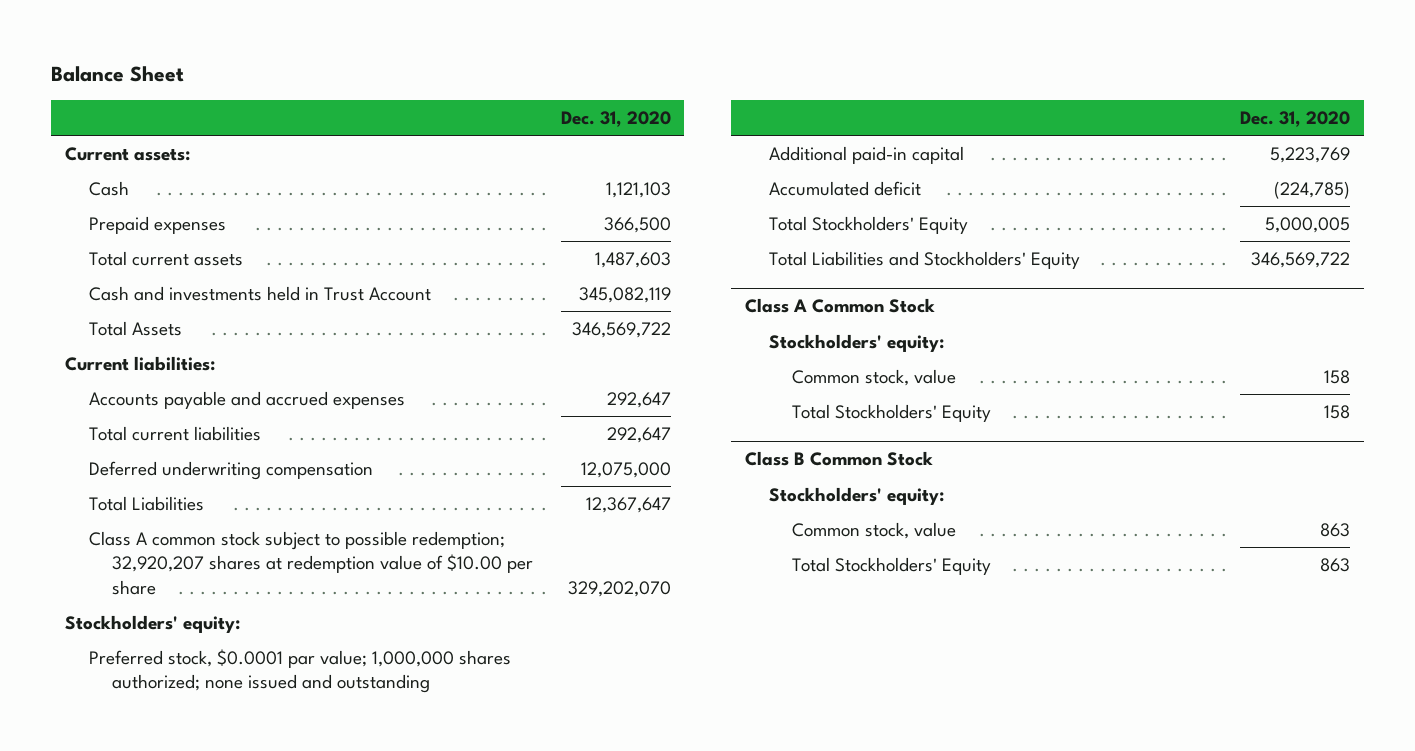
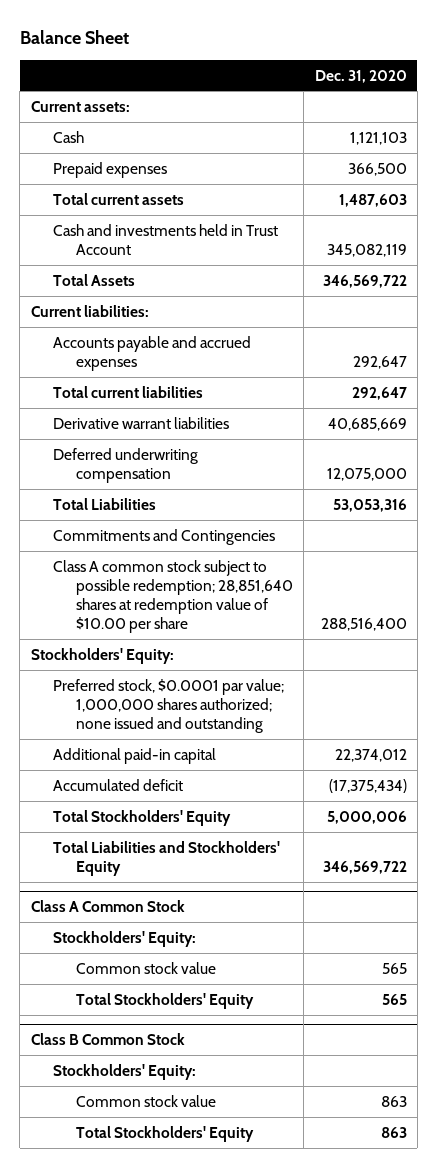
+ Derivative warrant liabilities | 40,685,669
- Total Liabilities | 12,367,647
- Class A common stock subject to possible redemption; 32,920,207 shares at redemption value of $10.00 per share | 329,202,070
- Stockholders' equity:
+ Total Liabilities | 53,053,316
+ Commitments and Contingencies
+ Class A common stock subject to possible redemption; 28,851,640 shares at redemption value of $10.00 per share | 288,516,400
+ Stockholders' Equity:
- Additional paid-in capital | 5,223,769
- Accumulated deficit | (224,785)
- Total Stockholders' Equity | 5,000,005
+ Additional paid-in capital | 22,374,012
+ Accumulated deficit | (17,375,434)
+ Total Stockholders' Equity | 5,000,006
@ Class A Common Stock
- Stockholders' equity:
- Common stock, value | 158
- Total Stockholders' Equity | 158
+ Stockholders' Equity:
+ Common stock value | 565
+ Total Stockholders' Equity | 565
@ Class B Common Stock
- Stockholders' equity:
- Common stock, value | 863
+ Stockholders' Equity:
+ Common stock value | 863

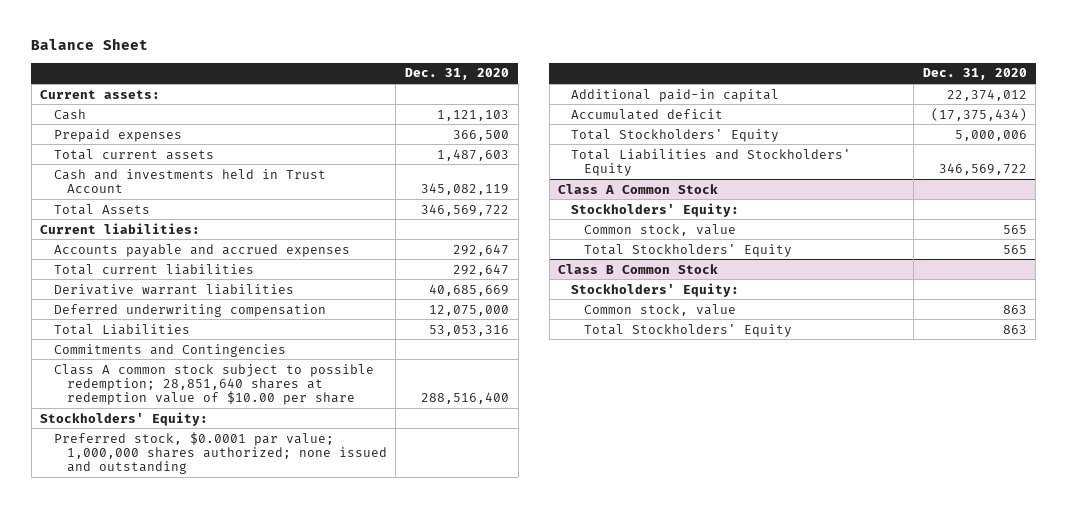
@ Class A Common Stock
- Common stock value | 565
+ Common stock, value | 565
@ Class B Common Stock
- Common stock value | 863
+ Common stock, value | 863

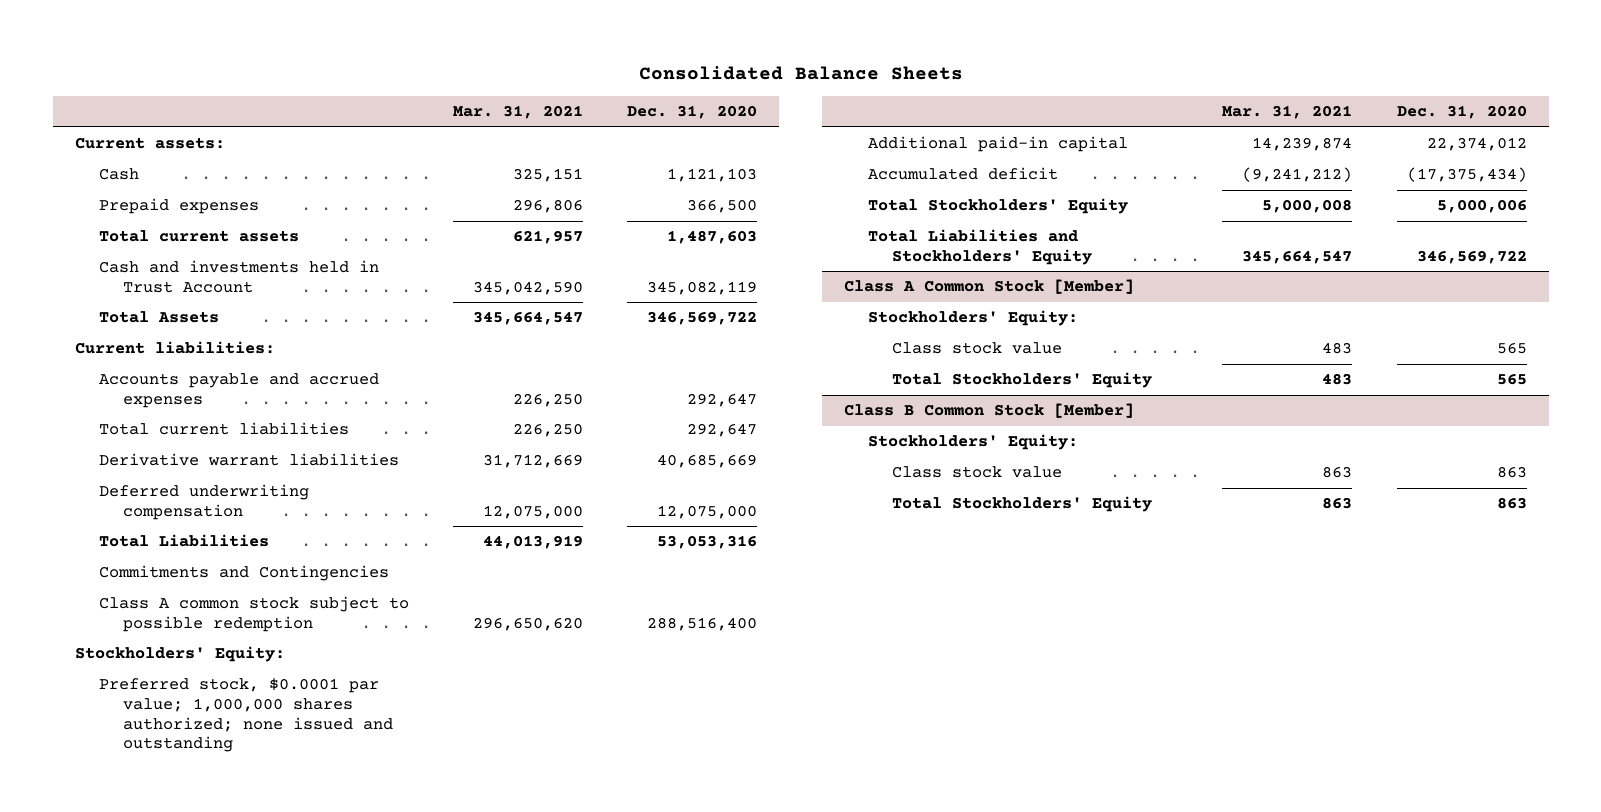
- Balance Sheet
+ Consolidated Balance Sheets
- | Dec. 31, 2020
+ | Mar. 31, 2021 | Dec. 31, 2020
- Class A common stock subject to possible redemption; 28,851,640 shares at redemption value of $10.00 per share | 288,516,400
+ Class A common stock subject to possible redemption | 296,650,620 | 288,516,400
- Class A Common Stock
+ Class A Common Stock [Member]
- Common stock, value | 565
+ Class stock value | 483 | 565
- Class B Common Stock
+ Class B Common Stock [Member]
- Common stock, value | 863
+ Class stock value | 863 | 863

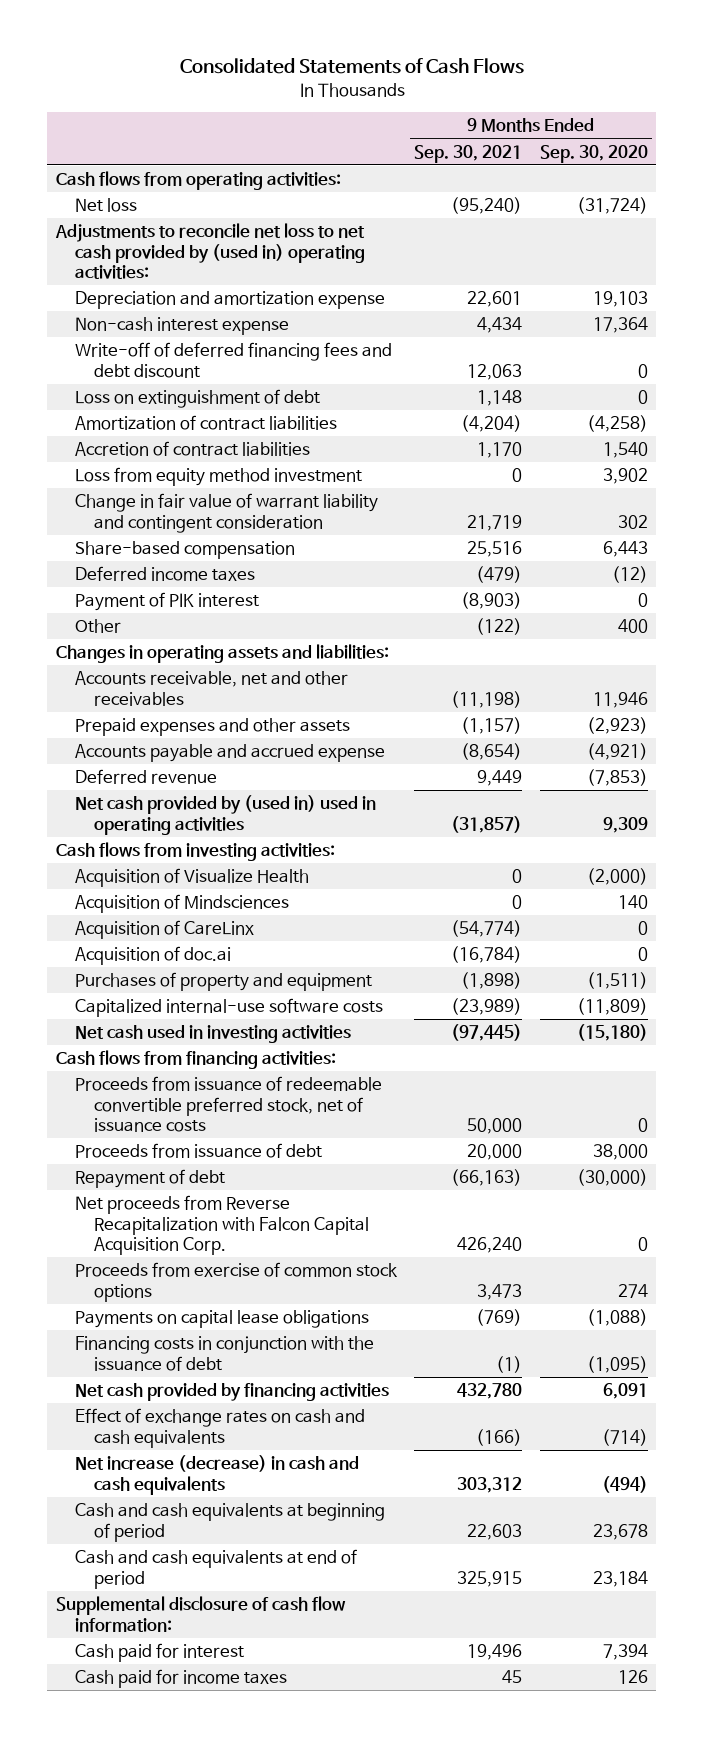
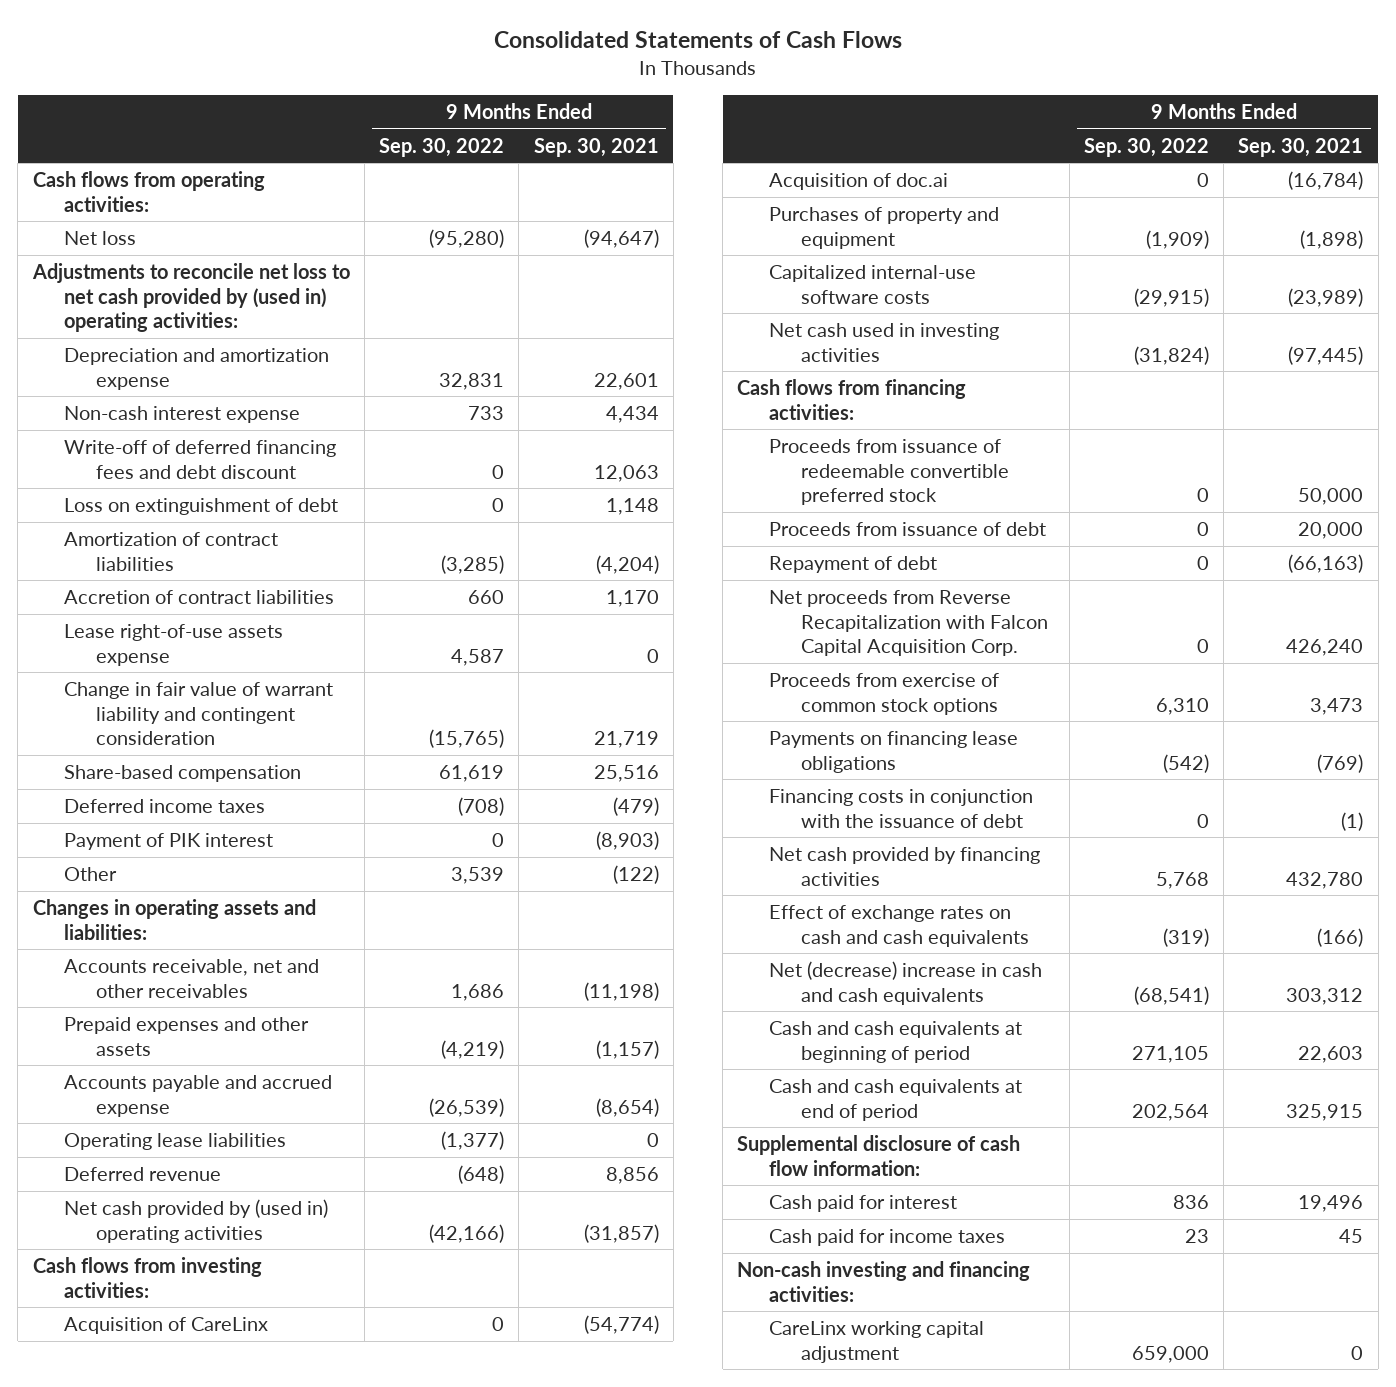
- | 9 Months Ended Sep. 30, 2021 | 9 Months Ended Sep. 30, 2020
+ | 9 Months Ended Sep. 30, 2022 | 9 Months Ended Sep. 30, 2021
- Net loss | (95,240) | (31,724)
+ Net loss | (95,280) | (94,647)
- Loss from equity method investment | 0 | 3,902
+ Lease right-of-use assets expense | 4,587 | 0
- Deferred revenue | 9,449 | (7,853)
- Net cash provided by (used in) used in operating activities | (31,857) | 9,309
+ Operating lease liabilities | (1,377) | 0
+ Deferred revenue | (648) | 8,856
+ Net cash provided by (used in) operating activities | (42,166) | (31,857)
- Acquisition of Visualize Health | 0 | (2,000)
- Acquisition of Mindsciences | 0 | 140
- Proceeds from issuance of redeemable convertible preferred stock, net of issuance costs | 50,000 | 0
+ Proceeds from issuance of redeemable convertible preferred stock | 0 | 50,000
- Payments on capital lease obligations | (769) | (1,088)
+ Payments on financing lease obligations | (542) | (769)
- Net increase (decrease) in cash and cash equivalents | 303,312 | (494)
+ Net (decrease) increase in cash and cash equivalents | (68,541) | 303,312
+ Non-cash investing and financing activities:
+ CareLinx working capital adjustment | 659,000 | 0

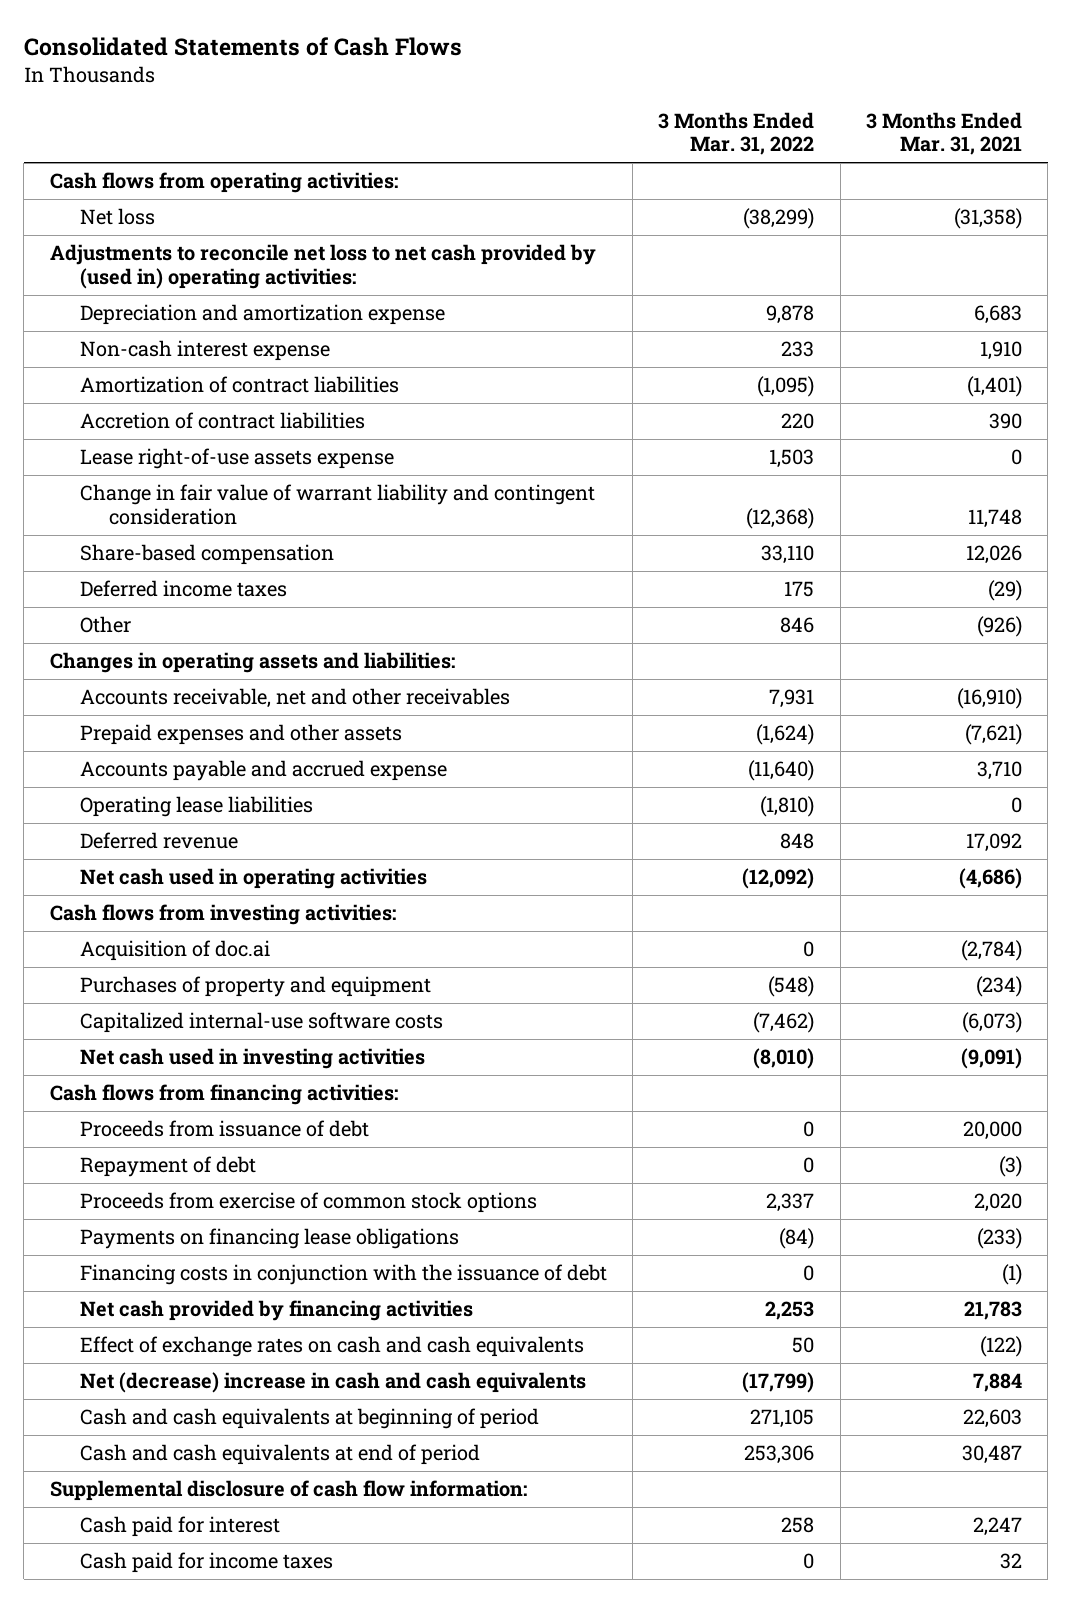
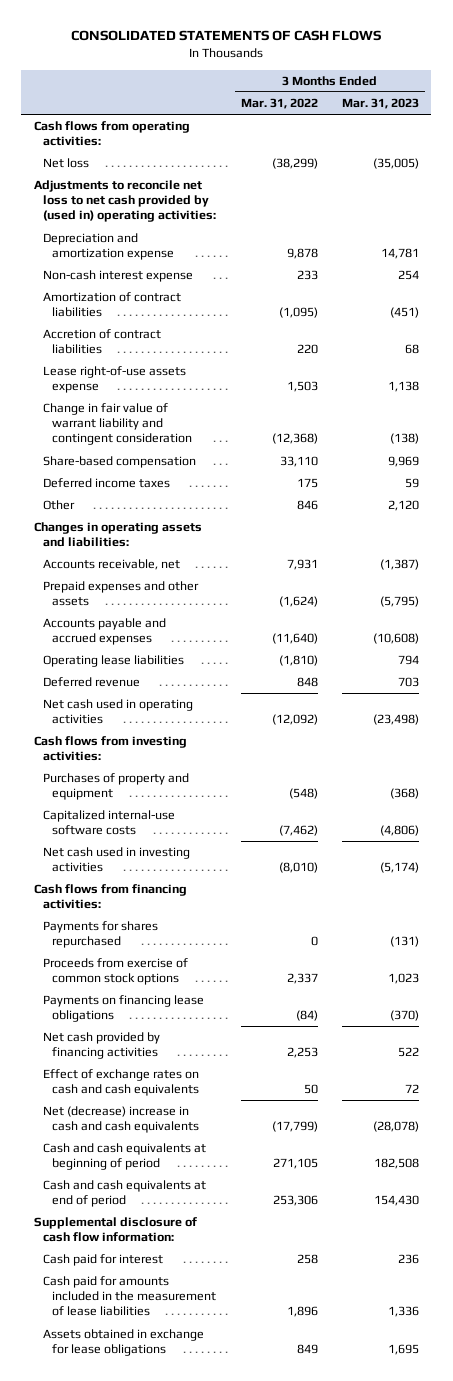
- Consolidated Statements of Cash Flows
+ CONSOLIDATED STATEMENTS OF CASH FLOWS
- | 3 Months Ended Mar. 31, 2022 | 3 Months Ended Mar. 31, 2021
+ | 3 Months Ended Mar. 31, 2022 | 3 Months Ended Mar. 31, 2023
- Accounts receivable, net and other receivables | 7,931 | (16,910)
+ Accounts receivable, net | 7,931 | (1,387)
- Accounts payable and accrued expense | (11,640) | 3,710
+ Accounts payable and accrued expenses | (11,640) | (10,608)
- Acquisition of doc.ai | 0 | (2,784)
- Proceeds from issuance of debt | 0 | 20,000
- Repayment of debt | 0 | (3)
+ Payments for shares repurchased | 0 | (131)
- Financing costs in conjunction with the issuance of debt | 0 | (1)
- Cash paid for income taxes | 0 | 32
+ Cash paid for amounts included in the measurement of lease liabilities | 1,896 | 1,336
+ Assets obtained in exchange for lease obligations | 849 | 1,695

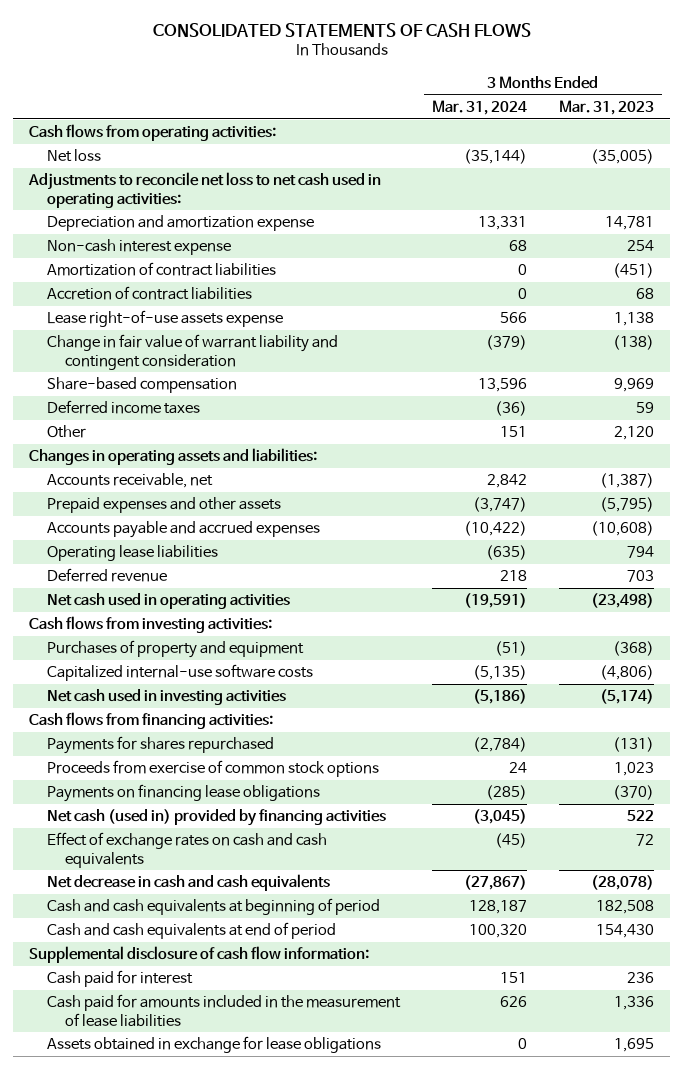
- | 3 Months Ended Mar. 31, 2022 | 3 Months Ended Mar. 31, 2023
+ | 3 Months Ended Mar. 31, 2024 | 3 Months Ended Mar. 31, 2023
- Adjustments to reconcile net loss to net cash provided by (used in) operating activities:
+ Adjustments to reconcile net loss to net cash used in operating activities:
- Net cash provided by financing activities | 2,253 | 522
+ Net cash (used in) provided by financing activities | (3,045) | 522
- Net (decrease) increase in cash and cash equivalents | (17,799) | (28,078)
+ Net decrease in cash and cash equivalents | (27,867) | (28,078)

